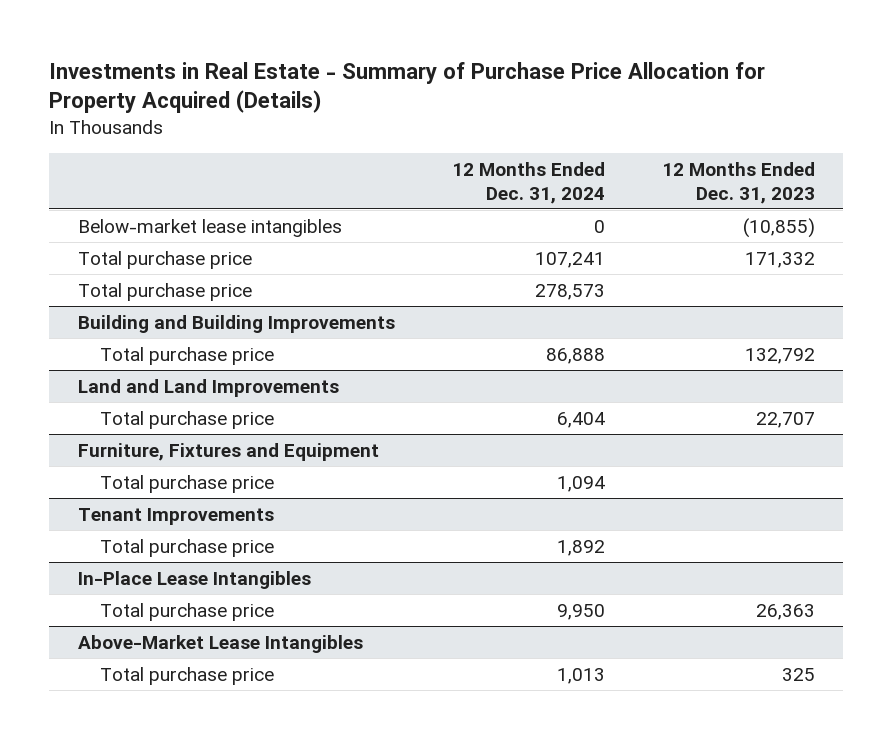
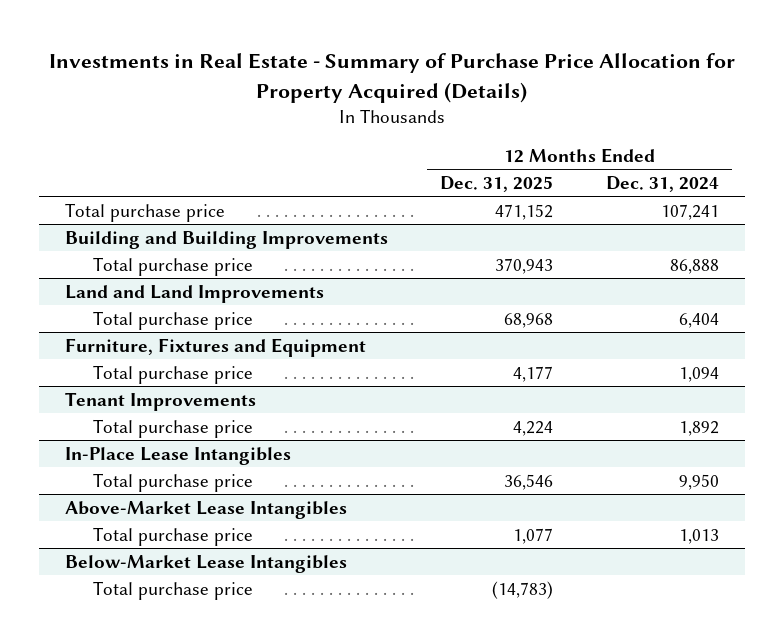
- | 12 Months Ended Dec. 31, 2024 | 12 Months Ended Dec. 31, 2023
+ | 12 Months Ended Dec. 31, 2025 | 12 Months Ended Dec. 31, 2024
- Below-market lease intangibles | 0 | (10,855)
- Total purchase price | 278,573 |
+ Below-Market Lease Intangibles
+ Total purchase price | (14,783) |

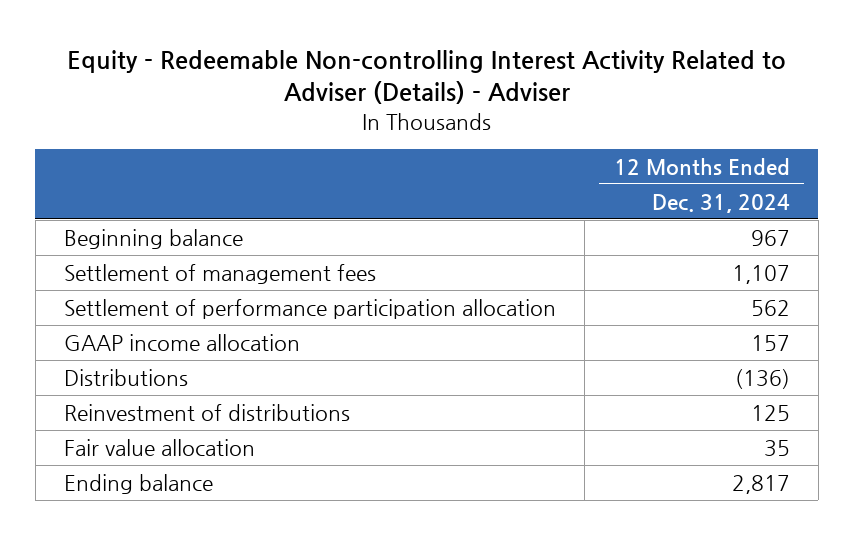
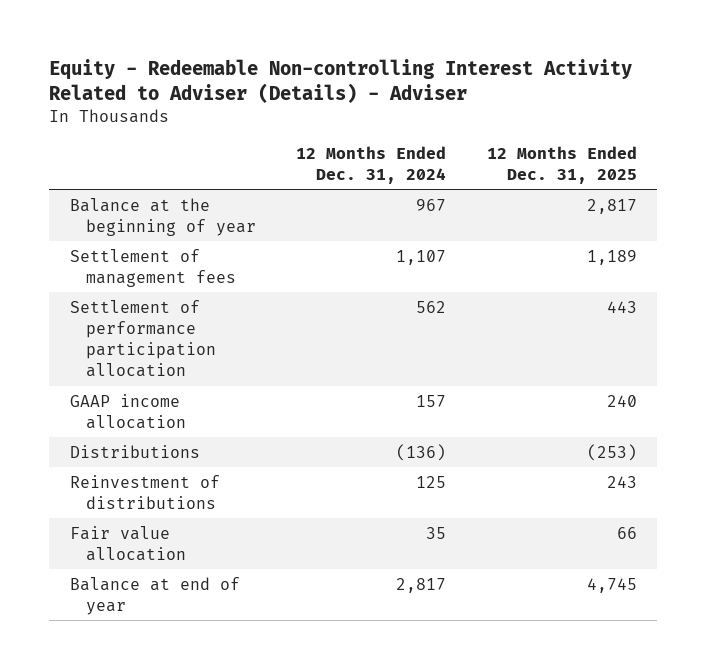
- | 12 Months Ended Dec. 31, 2024
+ | 12 Months Ended Dec. 31, 2024 | 12 Months Ended Dec. 31, 2025
- Beginning balance | 967
+ Balance at the beginning of year | 967 | 2,817
- Ending balance | 2,817
+ Balance at end of year | 2,817 | 4,745

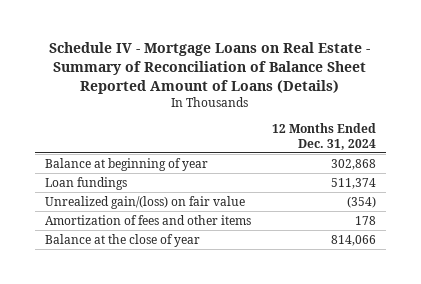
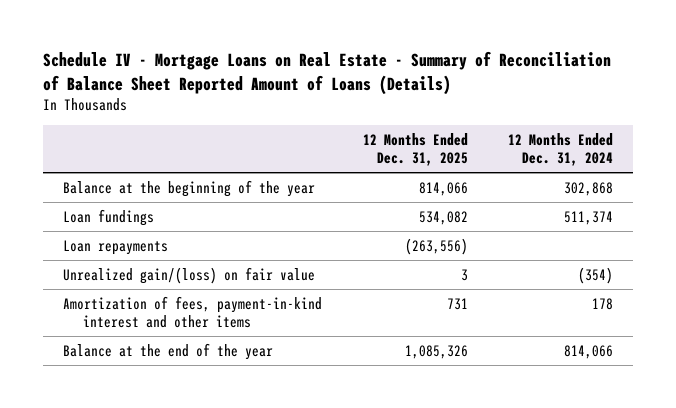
- | 12 Months Ended Dec. 31, 2024
+ | 12 Months Ended Dec. 31, 2025 | 12 Months Ended Dec. 31, 2024
- Balance at beginning of year | 302,868
+ Balance at the beginning of the year | 814,066 | 302,868
+ Loan repayments | (263,556) |
- Amortization of fees and other items | 178
- Balance at the close of year | 814,066
+ Amortization of fees, payment-in-kind interest and other items | 731 | 178
+ Balance at the end of the year | 1,085,326 | 814,066

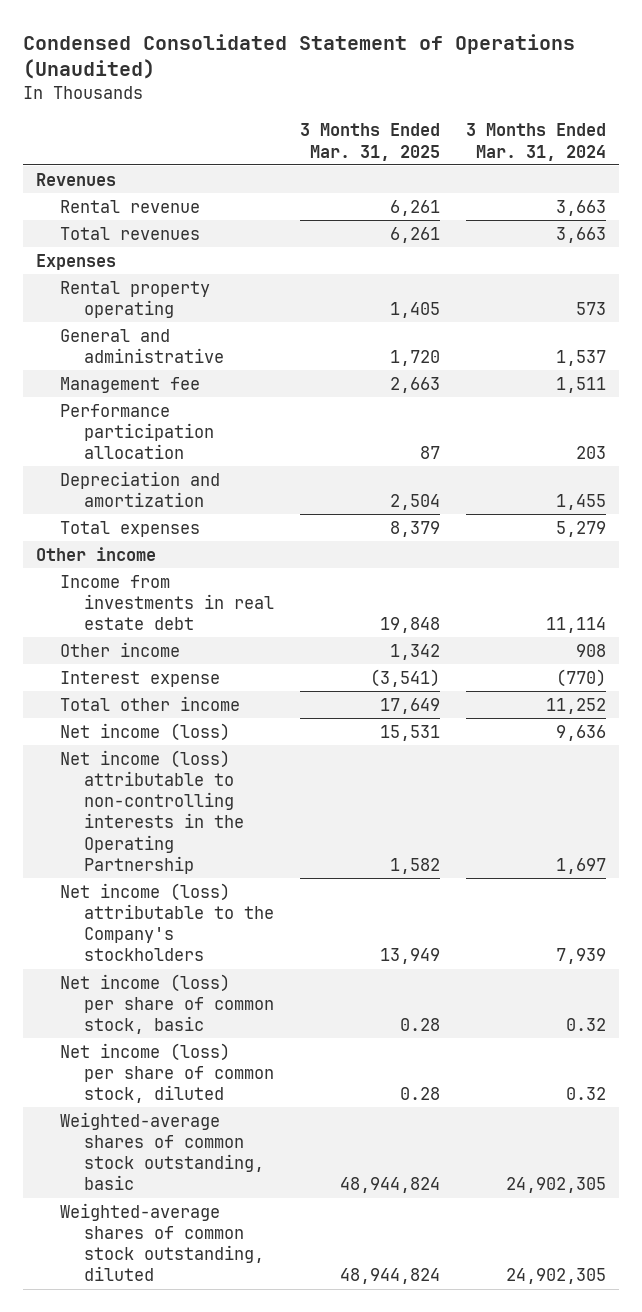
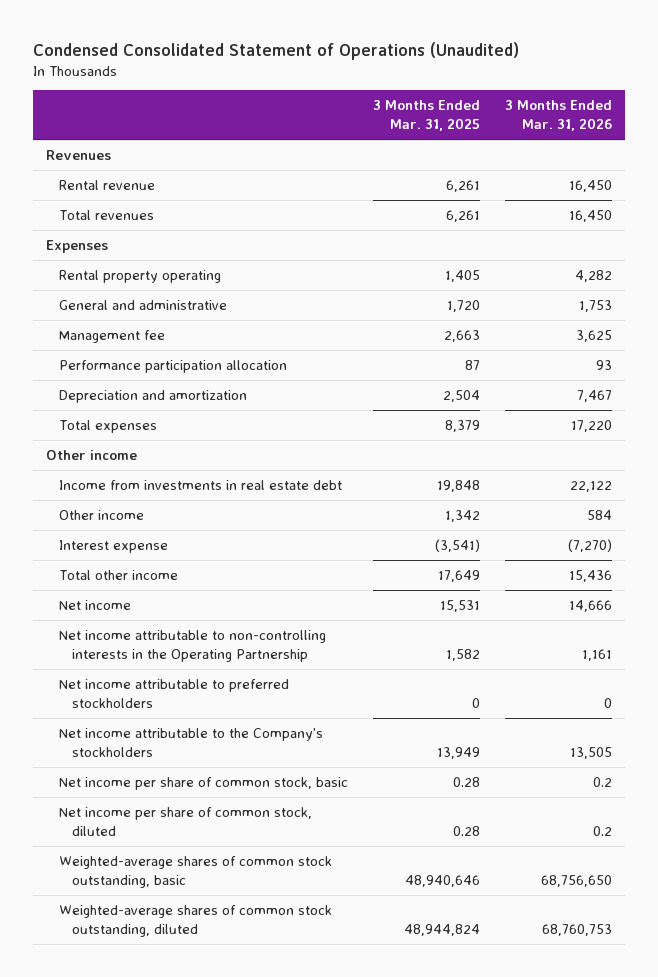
- | 3 Months Ended Mar. 31, 2025 | 3 Months Ended Mar. 31, 2024
+ | 3 Months Ended Mar. 31, 2025 | 3 Months Ended Mar. 31, 2026
- Net income (loss) | 15,531 | 9,636
- Net income (loss) attributable to non-controlling interests in the Operating Partnership | 1,582 | 1,697
- Net income (loss) attributable to the Company's stockholders | 13,949 | 7,939
- Net income (loss) per share of common stock, basic | 0.28 | 0.32
- Net income (loss) per share of common stock, diluted | 0.28 | 0.32
- Weighted-average shares of common stock outstanding, basic | 48,944,824 | 24,902,305
+ Net income | 15,531 | 14,666
+ Net income attributable to non-controlling interests in the Operating Partnership | 1,582 | 1,161
+ Net income attributable to preferred stockholders | 0 | 0
+ Net income attributable to the Company's stockholders | 13,949 | 13,505
+ Net income per share of common stock, basic | 0.28 | 0.2
+ Net income per share of common stock, diluted | 0.28 | 0.2
+ Weighted-average shares of common stock outstanding, basic | 48,940,646 | 68,756,650

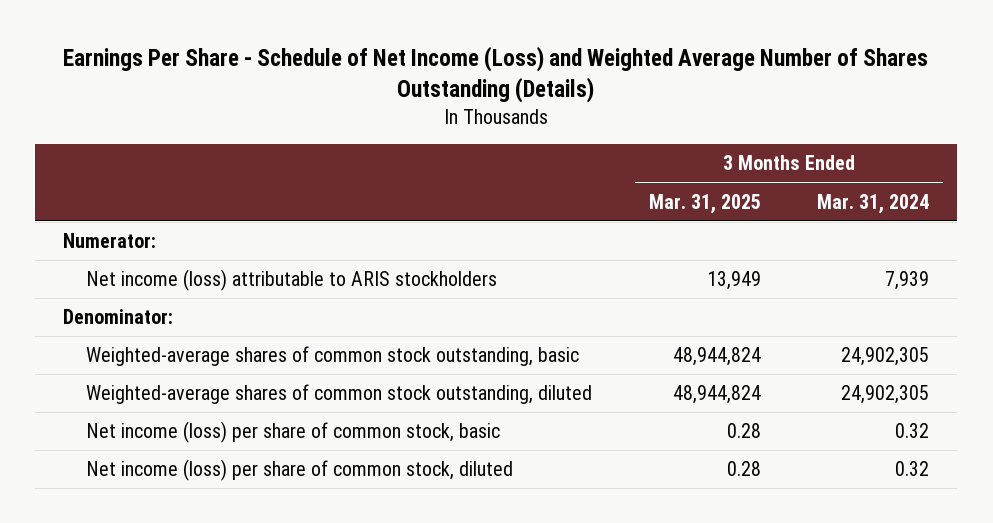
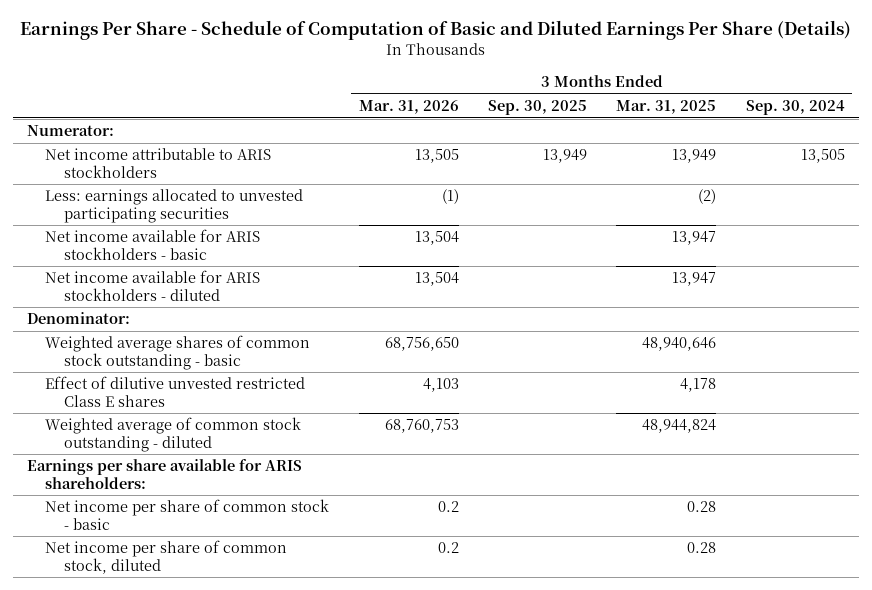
- Earnings Per Share - Schedule of Net Income (Loss) and Weighted Average Number of Shares Outstanding (Details)
+ Earnings Per Share - Schedule of Computation of Basic and Diluted Earnings Per Share (Details)
- | 3 Months Ended Mar. 31, 2025 | 3 Months Ended Mar. 31, 2024
+ | 3 Months Ended Mar. 31, 2026 | 3 Months Ended Sep. 30, 2025 | 3 Months Ended Mar. 31, 2025 | 3 Months Ended Sep. 30, 2024
- Net income (loss) attributable to ARIS stockholders | 13,949 | 7,939
+ Net income attributable to ARIS stockholders | 13,505 | 13,949 | 13,949 | 13,505
+ Less: earnings allocated to unvested participating securities | (1) | | (2) |
+ Net income available for ARIS stockholders - basic | 13,504 | | 13,947 |
+ Net income available for ARIS stockholders - diluted | 13,504 | | 13,947 |
- Weighted-average shares of common stock outstanding, basic | 48,944,824 | 24,902,305
- Weighted-average shares of common stock outstanding, diluted | 48,944,824 | 24,902,305
- Net income (loss) per share of common stock, basic | 0.28 | 0.32
- Net income (loss) per share of common stock, diluted | 0.28 | 0.32
+ Weighted average shares of common stock outstanding - basic | 68,756,650 | | 48,940,646 |
+ Effect of dilutive unvested restricted Class E shares | 4,103 | | 4,178 |
+ Weighted average of common stock outstanding - diluted | 68,760,753 | | 48,944,824 |
+ Earnings per share available for ARIS shareholders:
+ Net income per share of common stock - basic | 0.2 | | 0.28 |
+ Net income per share of common stock, diluted | 0.2 | | 0.28 |

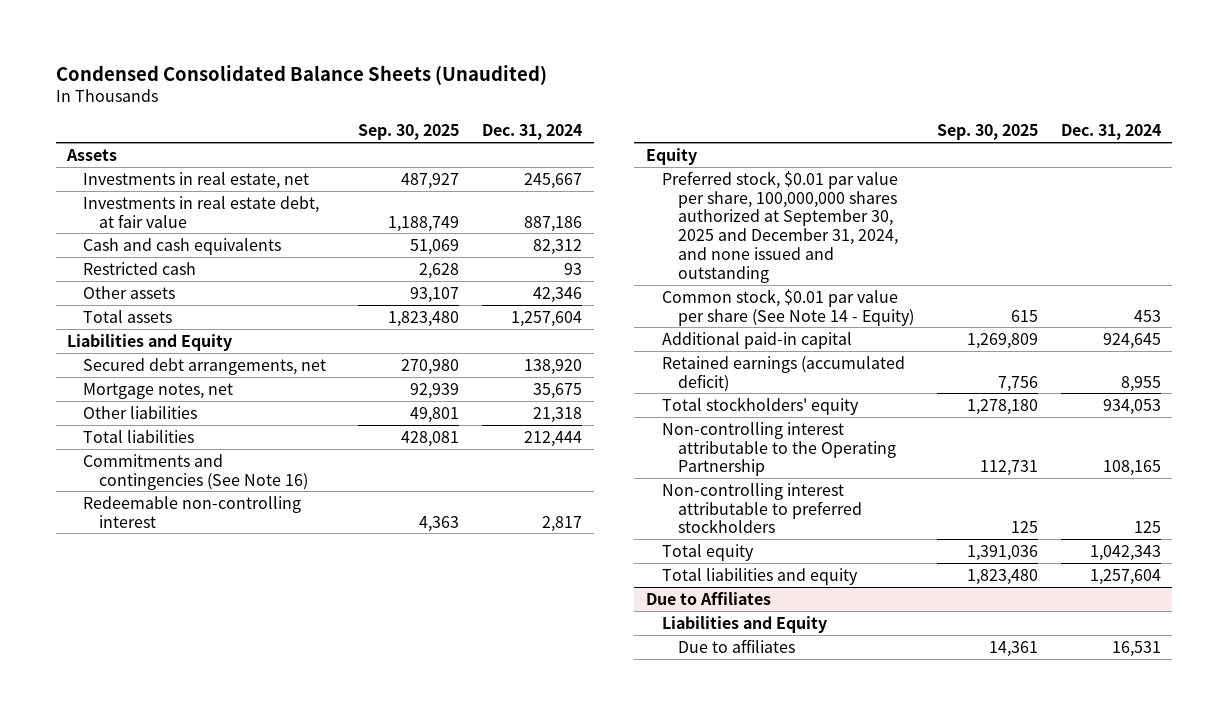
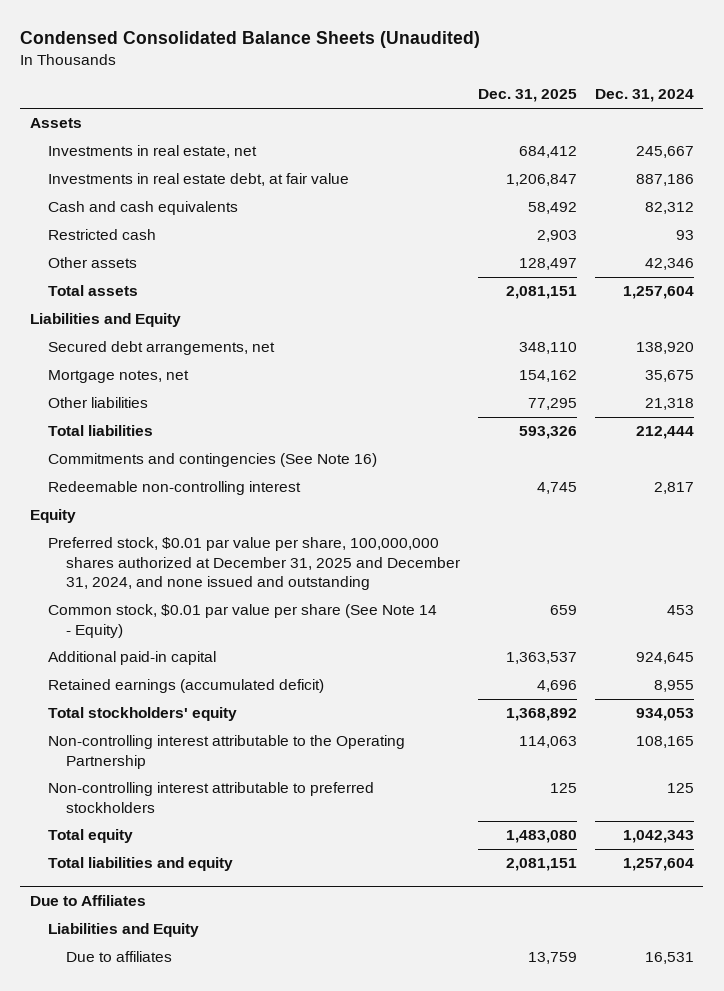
- | Sep. 30, 2025 | Dec. 31, 2024
+ | Dec. 31, 2025 | Dec. 31, 2024
- Preferred stock, $0.01 par value per share, 100,000,000 shares authorized at September 30, 2025 and December 31, 2024, and none issued and outstanding
+ Preferred stock, $0.01 par value per share, 100,000,000 shares authorized at December 31, 2025 and December 31, 2024, and none issued and outstanding

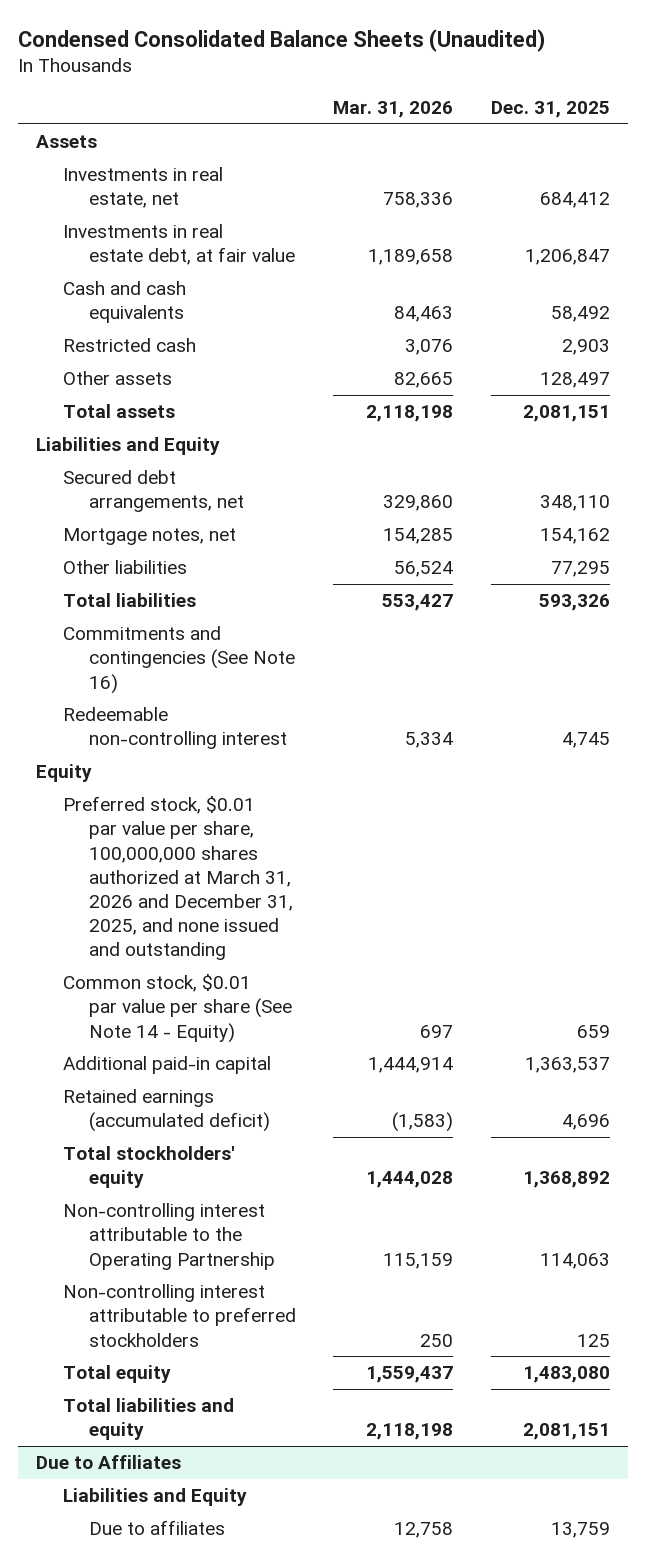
- | Dec. 31, 2025 | Dec. 31, 2024
+ | Mar. 31, 2026 | Dec. 31, 2025
- Preferred stock, $0.01 par value per share, 100,000,000 shares authorized at December 31, 2025 and December 31, 2024, and none issued and outstanding
+ Preferred stock, $0.01 par value per share, 100,000,000 shares authorized at March 31, 2026 and December 31, 2025, and none issued and outstanding

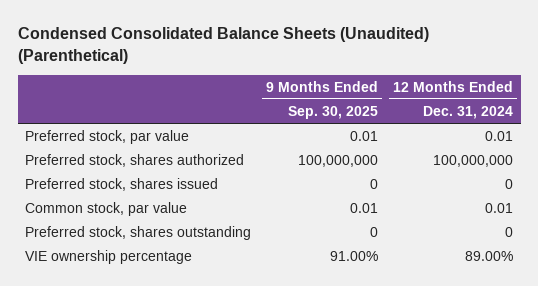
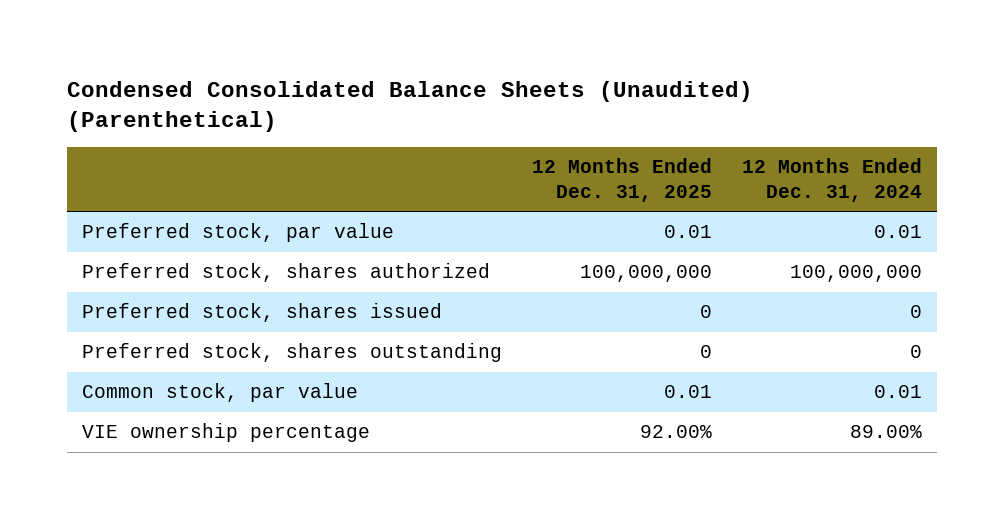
- | 9 Months Ended Sep. 30, 2025 | 12 Months Ended Dec. 31, 2024
+ | 12 Months Ended Dec. 31, 2025 | 12 Months Ended Dec. 31, 2024
moved down: Common stock, par value | 0.01 | 0.01

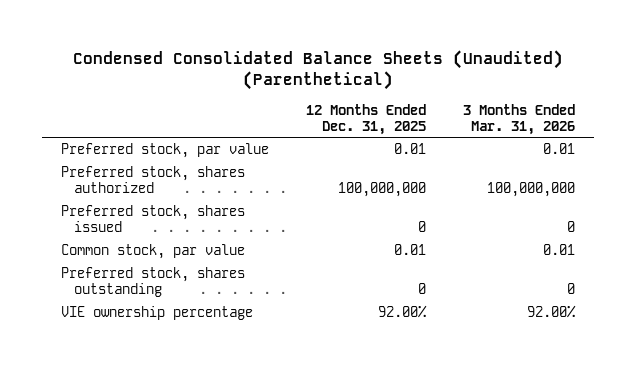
- | 12 Months Ended Dec. 31, 2025 | 12 Months Ended Dec. 31, 2024
+ | 12 Months Ended Dec. 31, 2025 | 3 Months Ended Mar. 31, 2026
moved down: Preferred stock, shares outstanding | 0 | 0

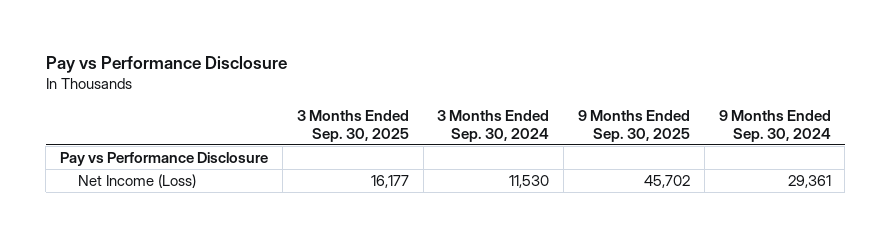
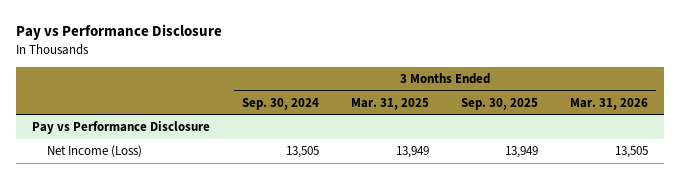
- | 3 Months Ended Sep. 30, 2025 | 3 Months Ended Sep. 30, 2024 | 9 Months Ended Sep. 30, 2025 | 9 Months Ended Sep. 30, 2024
+ | 3 Months Ended Sep. 30, 2024 | 3 Months Ended Mar. 31, 2025 | 3 Months Ended Sep. 30, 2025 | 3 Months Ended Mar. 31, 2026
- Net Income (Loss) | 16,177 | 11,530 | 45,702 | 29,361
+ Net Income (Loss) | 13,505 | 13,949 | 13,949 | 13,505

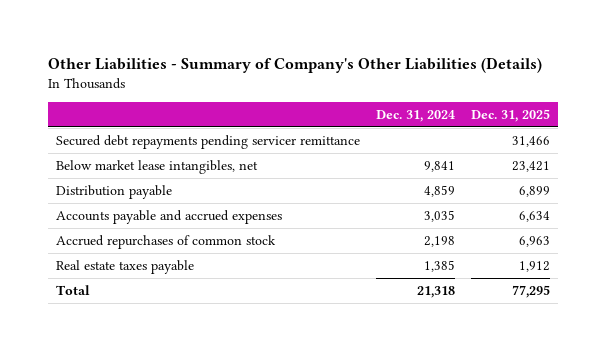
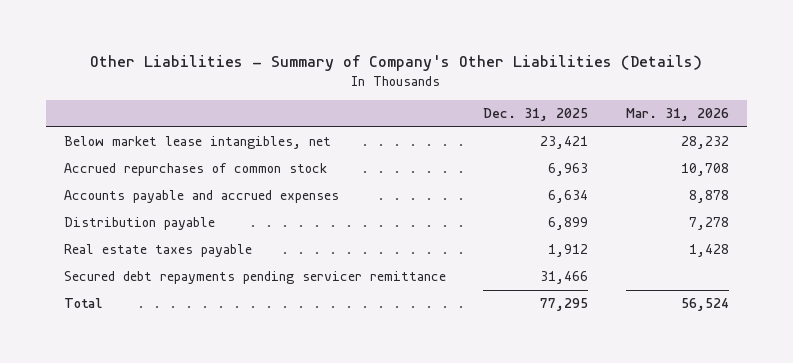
- | Dec. 31, 2024 | Dec. 31, 2025
+ | Dec. 31, 2025 | Mar. 31, 2026
moved down: Accounts payable and accrued expenses | 6,634 | 8,878
moved down: Distribution payable | 6,899 | 7,278
moved down: Secured debt repayments pending servicer remittance | 31,466 |

